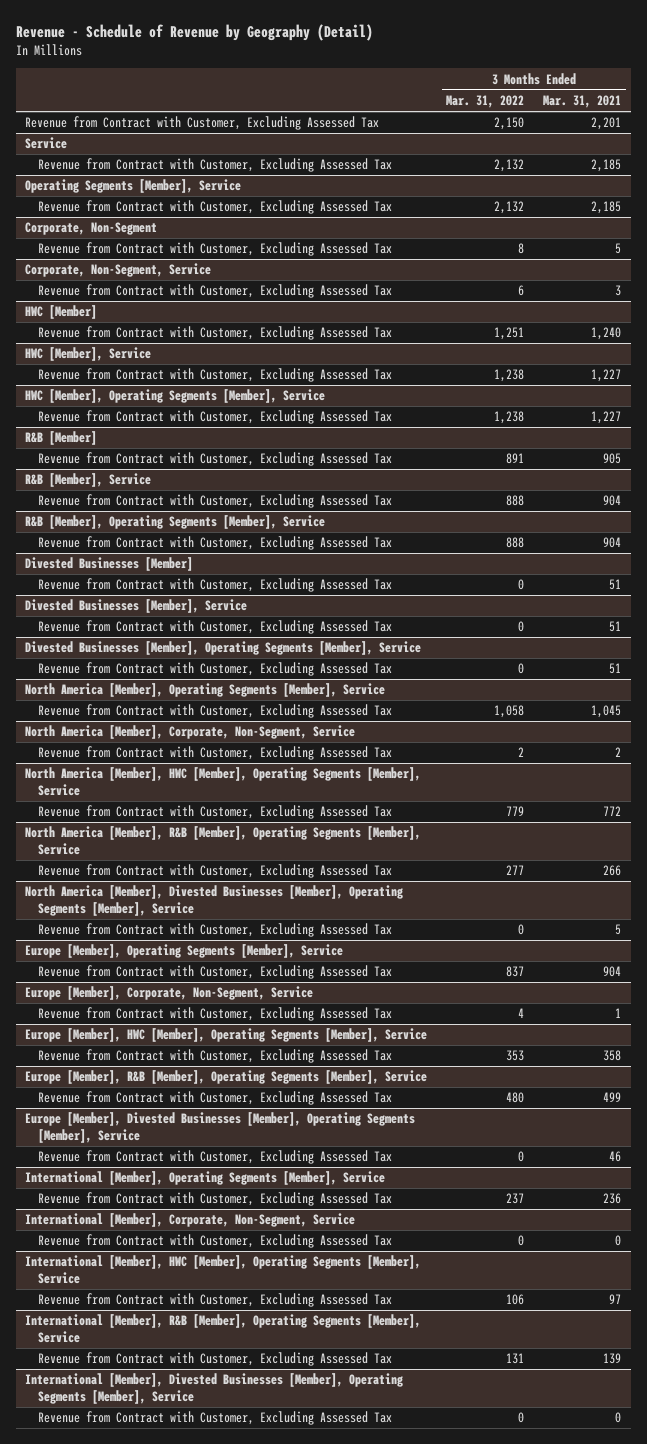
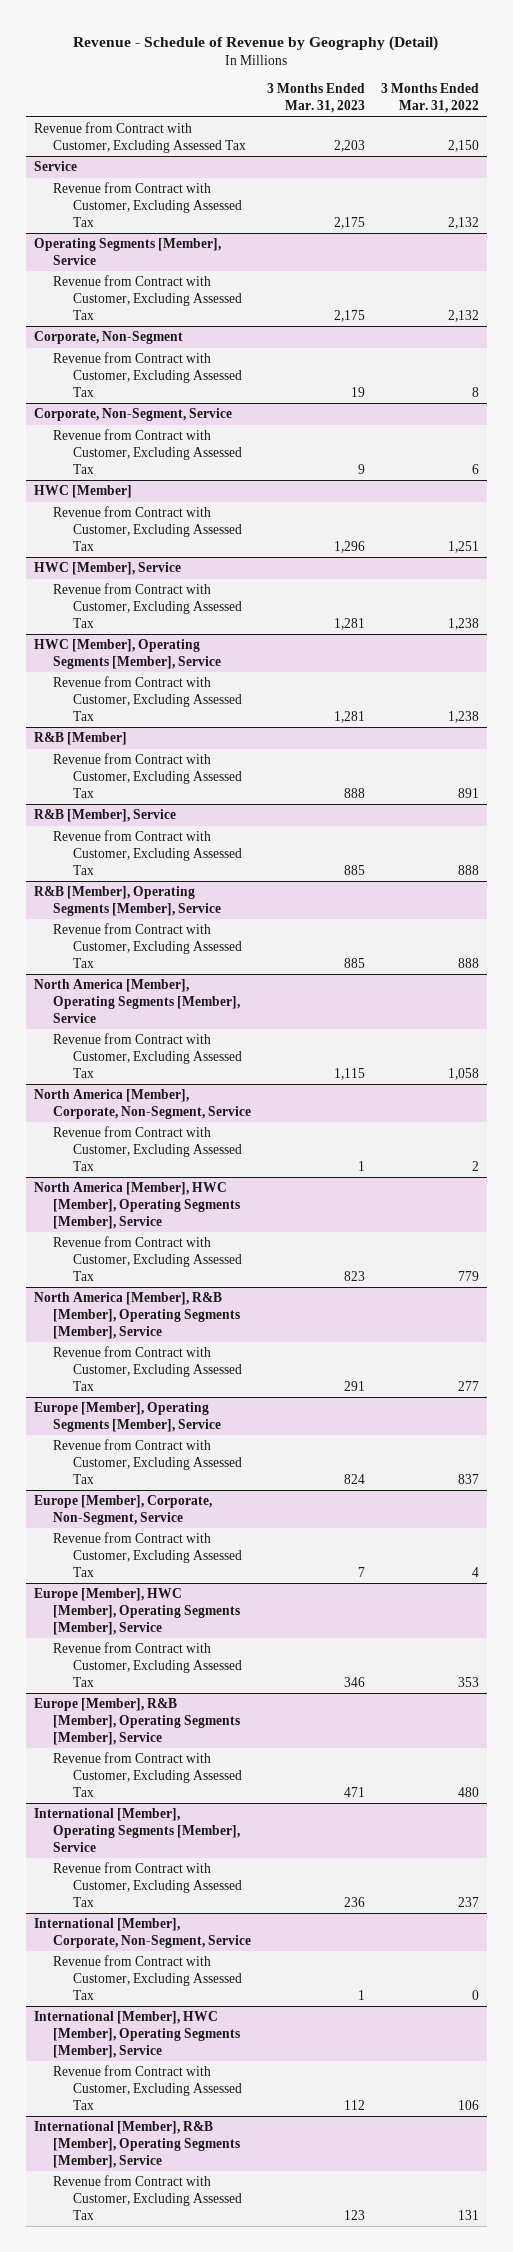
- | 3 Months Ended Mar. 31, 2022 | 3 Months Ended Mar. 31, 2021
+ | 3 Months Ended Mar. 31, 2023 | 3 Months Ended Mar. 31, 2022
- Divested Businesses [Member]
- Revenue from Contract with Customer, Excluding Assessed Tax | 0 | 51
- Divested Businesses [Member], Service
- Revenue from Contract with Customer, Excluding Assessed Tax | 0 | 51
- Divested Businesses [Member], Operating Segments [Member], Service
- Revenue from Contract with Customer, Excluding Assessed Tax | 0 | 51
- North America [Member], Divested Businesses [Member], Operating Segments [Member], Service
- Revenue from Contract with Customer, Excluding Assessed Tax | 0 | 5
- Europe [Member], Divested Businesses [Member], Operating Segments [Member], Service
- Revenue from Contract with Customer, Excluding Assessed Tax | 0 | 46
- International [Member], Divested Businesses [Member], Operating Segments [Member], Service
- Revenue from Contract with Customer, Excluding Assessed Tax | 0 | 0

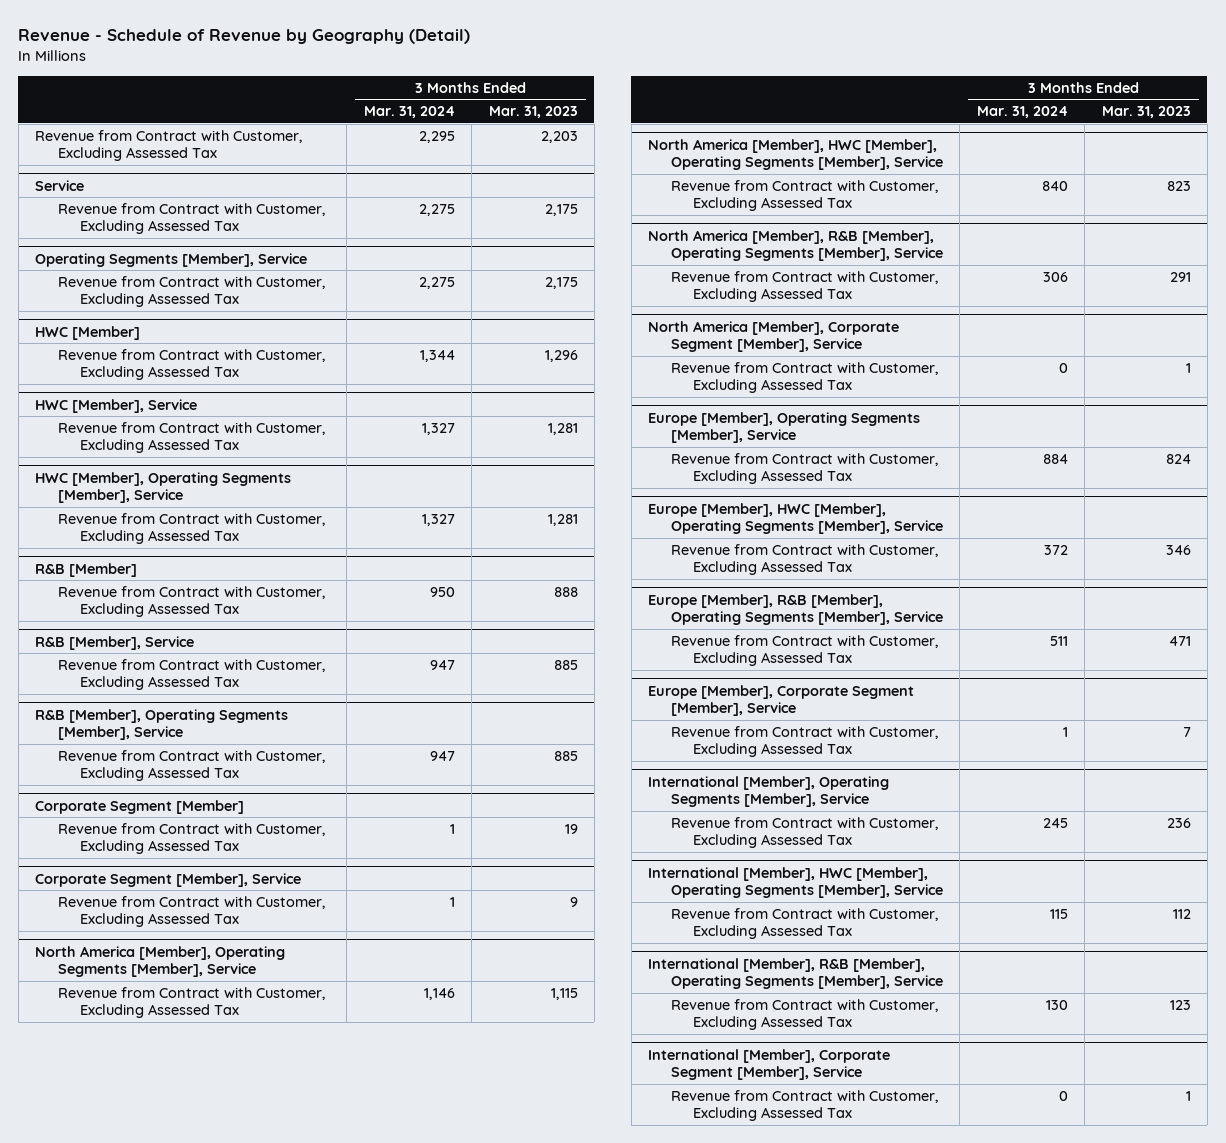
- | 3 Months Ended Mar. 31, 2023 | 3 Months Ended Mar. 31, 2022
+ | 3 Months Ended Mar. 31, 2024 | 3 Months Ended Mar. 31, 2023
- Corporate, Non-Segment
- Revenue from Contract with Customer, Excluding Assessed Tax | 19 | 8
- Corporate, Non-Segment, Service
- Revenue from Contract with Customer, Excluding Assessed Tax | 9 | 6
+ Corporate Segment [Member]
+ Revenue from Contract with Customer, Excluding Assessed Tax | 1 | 19
+ Corporate Segment [Member], Service
+ Revenue from Contract with Customer, Excluding Assessed Tax | 1 | 9
- North America [Member], Corporate, Non-Segment, Service
- Revenue from Contract with Customer, Excluding Assessed Tax | 1 | 2
+ North America [Member], Corporate Segment [Member], Service
+ Revenue from Contract with Customer, Excluding Assessed Tax | 0 | 1
- Europe [Member], Corporate, Non-Segment, Service
- Revenue from Contract with Customer, Excluding Assessed Tax | 7 | 4
+ Europe [Member], Corporate Segment [Member], Service
+ Revenue from Contract with Customer, Excluding Assessed Tax | 1 | 7
- International [Member], Corporate, Non-Segment, Service
- Revenue from Contract with Customer, Excluding Assessed Tax | 1 | 0
+ International [Member], Corporate Segment [Member], Service
+ Revenue from Contract with Customer, Excluding Assessed Tax | 0 | 1

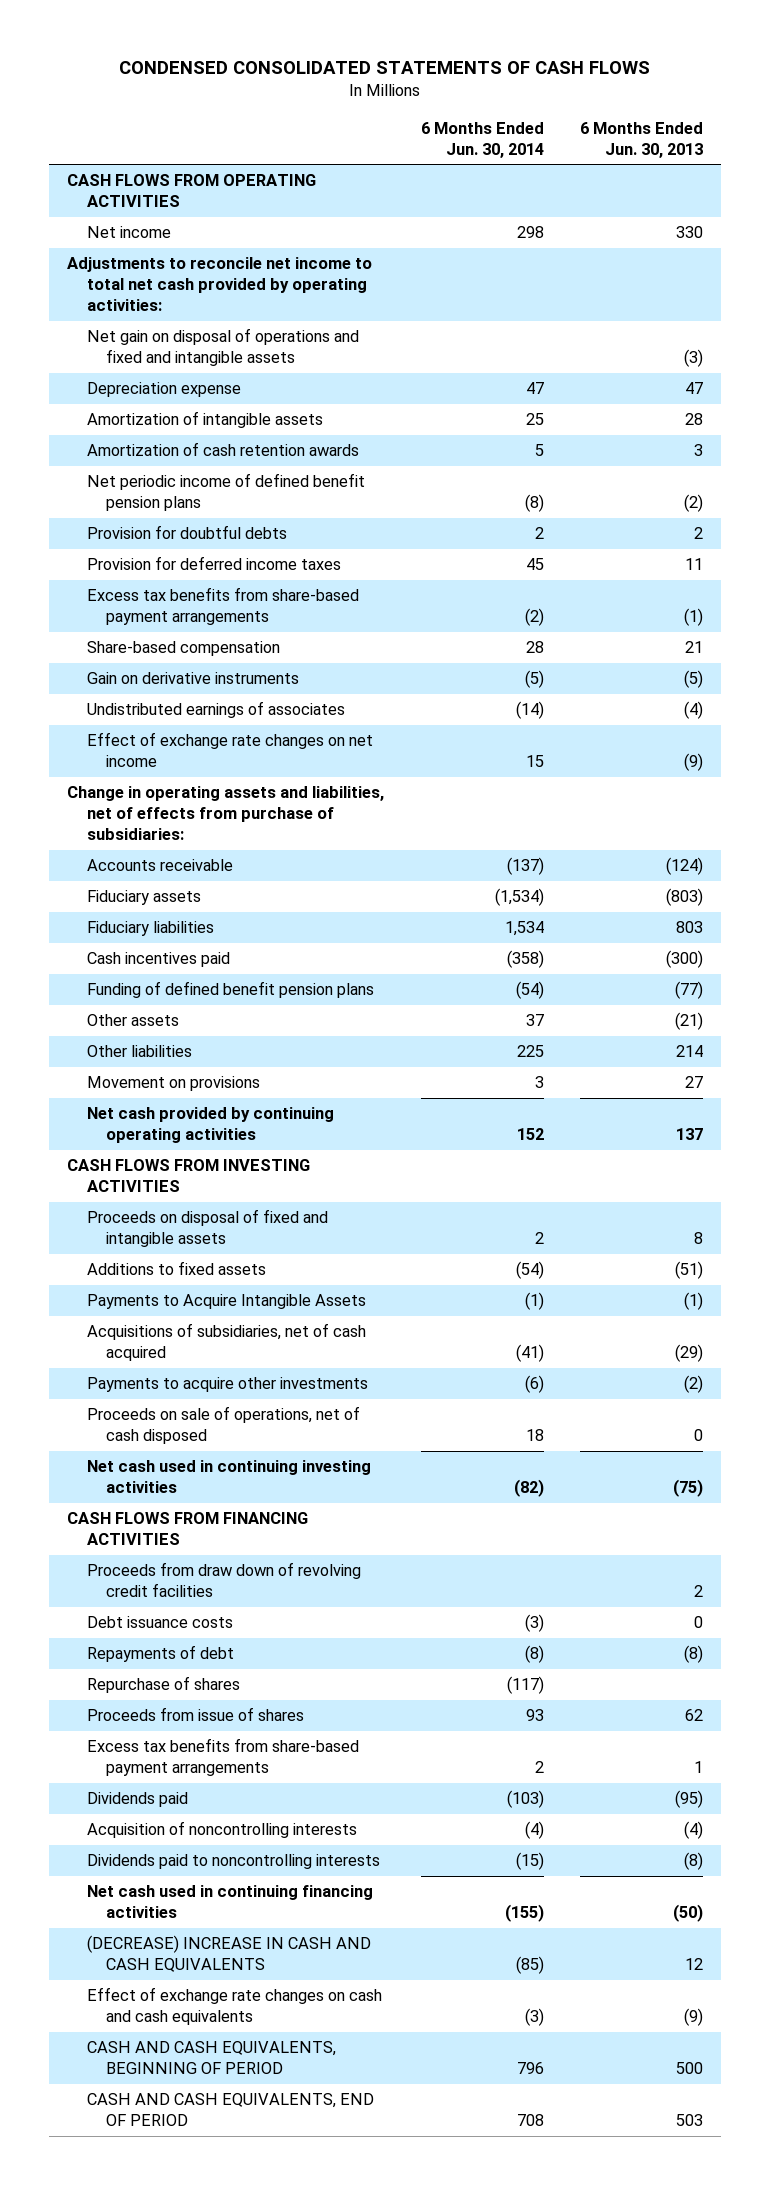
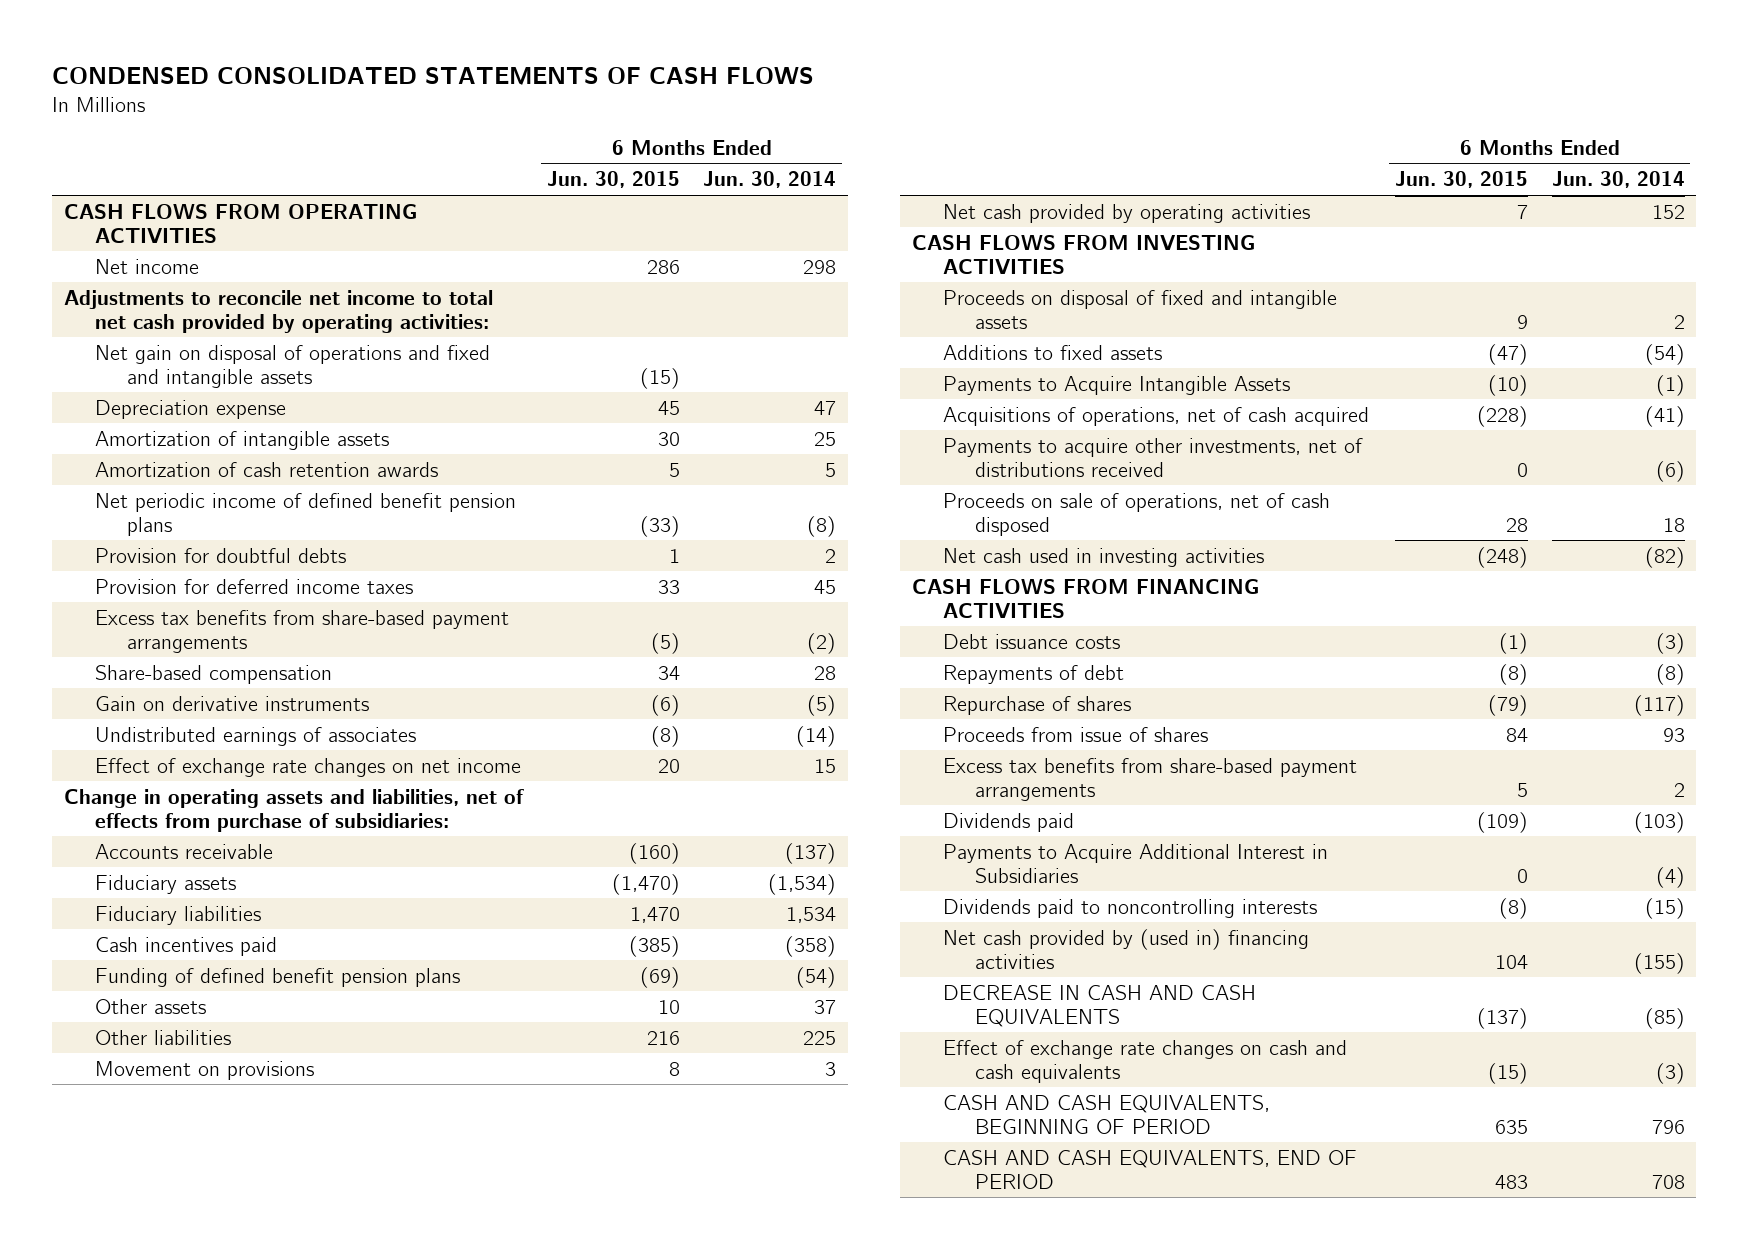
- | 6 Months Ended Jun. 30, 2014 | 6 Months Ended Jun. 30, 2013
+ | 6 Months Ended Jun. 30, 2015 | 6 Months Ended Jun. 30, 2014
- Net cash provided by continuing operating activities | 152 | 137
+ Net cash provided by operating activities | 7 | 152
- Acquisitions of subsidiaries, net of cash acquired | (41) | (29)
- Payments to acquire other investments | (6) | (2)
+ Acquisitions of operations, net of cash acquired | (228) | (41)
+ Payments to acquire other investments, net of distributions received | 0 | (6)
- Net cash used in continuing investing activities | (82) | (75)
+ Net cash used in investing activities | (248) | (82)
- Proceeds from draw down of revolving credit facilities | | 2
- Acquisition of noncontrolling interests | (4) | (4)
+ Payments to Acquire Additional Interest in Subsidiaries | 0 | (4)
- Net cash used in continuing financing activities | (155) | (50)
- (DECREASE) INCREASE IN CASH AND CASH EQUIVALENTS | (85) | 12
+ Net cash provided by (used in) financing activities | 104 | (155)
+ DECREASE IN CASH AND CASH EQUIVALENTS | (137) | (85)

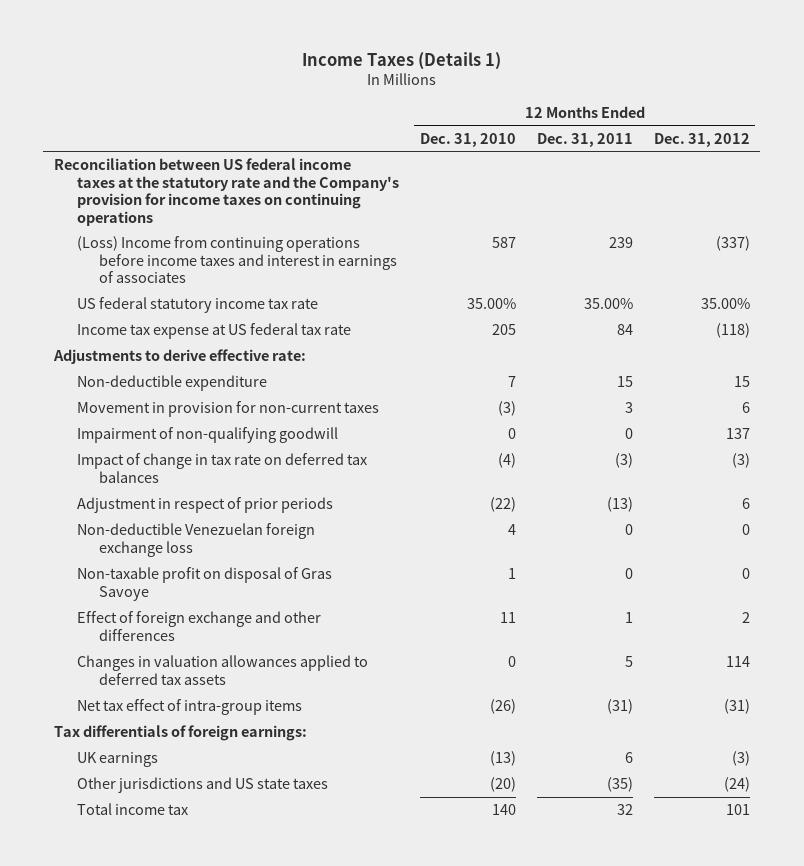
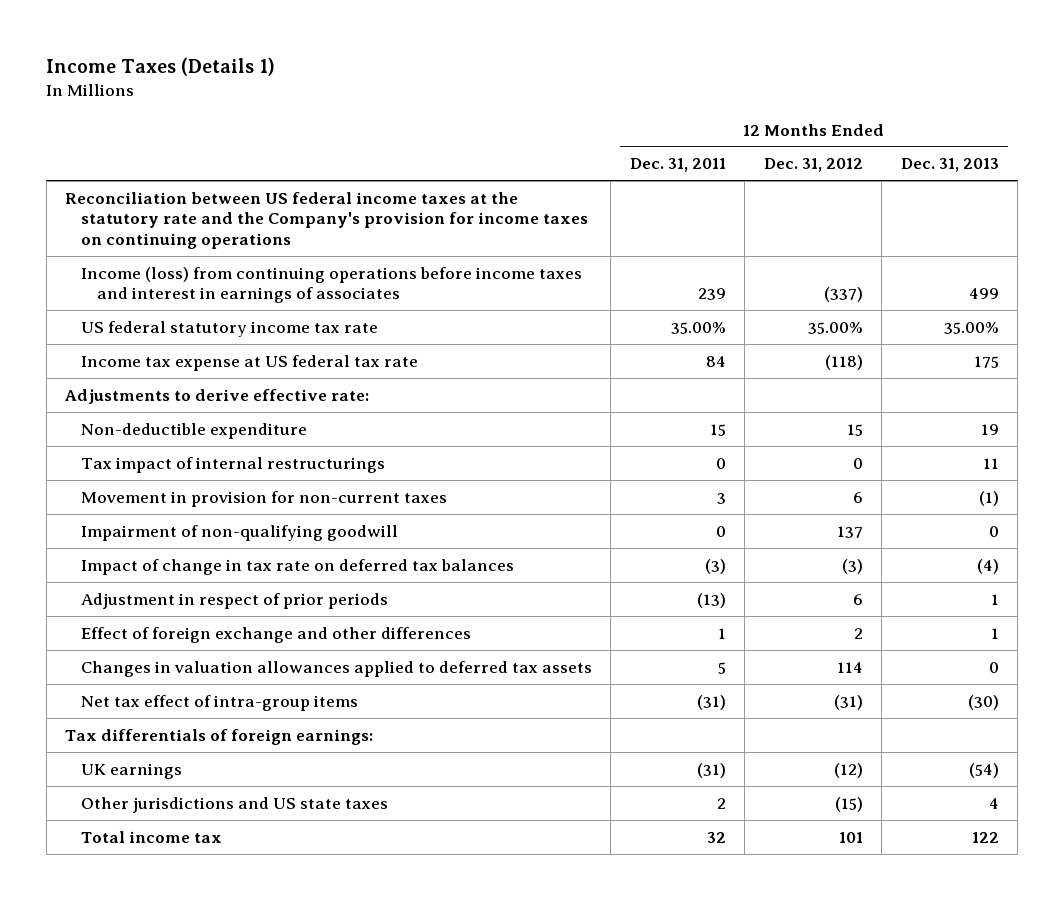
- | 12 Months Ended Dec. 31, 2010 | 12 Months Ended Dec. 31, 2011 | 12 Months Ended Dec. 31, 2012
+ | 12 Months Ended Dec. 31, 2011 | 12 Months Ended Dec. 31, 2012 | 12 Months Ended Dec. 31, 2013
- (Loss) Income from continuing operations before income taxes and interest in earnings of associates | 587 | 239 | (337)
+ Income (loss) from continuing operations before income taxes and interest in earnings of associates | 239 | (337) | 499
+ Tax impact of internal restructurings | 0 | 0 | 11
- Non-deductible Venezuelan foreign exchange loss | 4 | 0 | 0
- Non-taxable profit on disposal of Gras Savoye | 1 | 0 | 0
- UK earnings | (13) | 6 | (3)
- Other jurisdictions and US state taxes | (20) | (35) | (24)
+ UK earnings | (31) | (12) | (54)
+ Other jurisdictions and US state taxes | 2 | (15) | 4

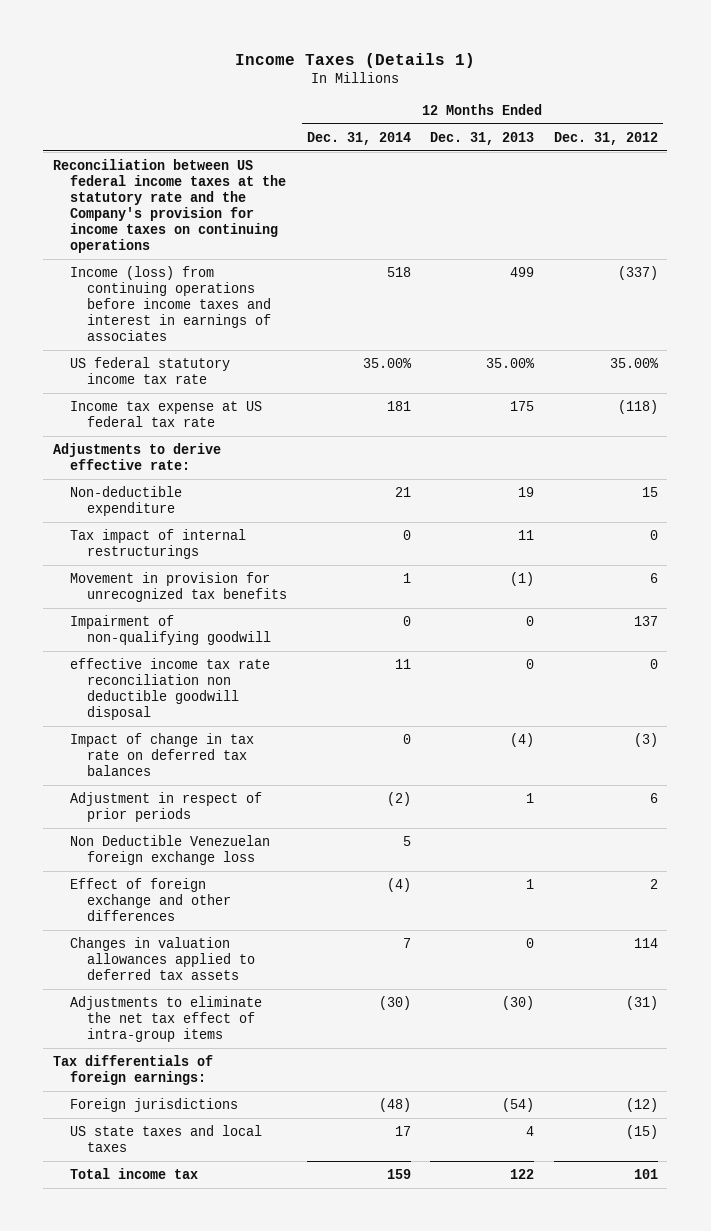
- | 12 Months Ended Dec. 31, 2011 | 12 Months Ended Dec. 31, 2012 | 12 Months Ended Dec. 31, 2013
+ | 12 Months Ended Dec. 31, 2014 | 12 Months Ended Dec. 31, 2013 | 12 Months Ended Dec. 31, 2012
- Movement in provision for non-current taxes | 3 | 6 | (1)
+ Movement in provision for unrecognized tax benefits | 1 | (1) | 6
+ effective income tax rate reconciliation non deductible goodwill disposal | 11 | 0 | 0
+ Non Deductible Venezuelan foreign exchange loss | 5 | |
- Net tax effect of intra-group items | (31) | (31) | (30)
+ Adjustments to eliminate the net tax effect of intra-group items | (30) | (30) | (31)
- UK earnings | (31) | (12) | (54)
- Other jurisdictions and US state taxes | 2 | (15) | 4
+ Foreign jurisdictions | (48) | (54) | (12)
+ US state taxes and local taxes | 17 | 4 | (15)

